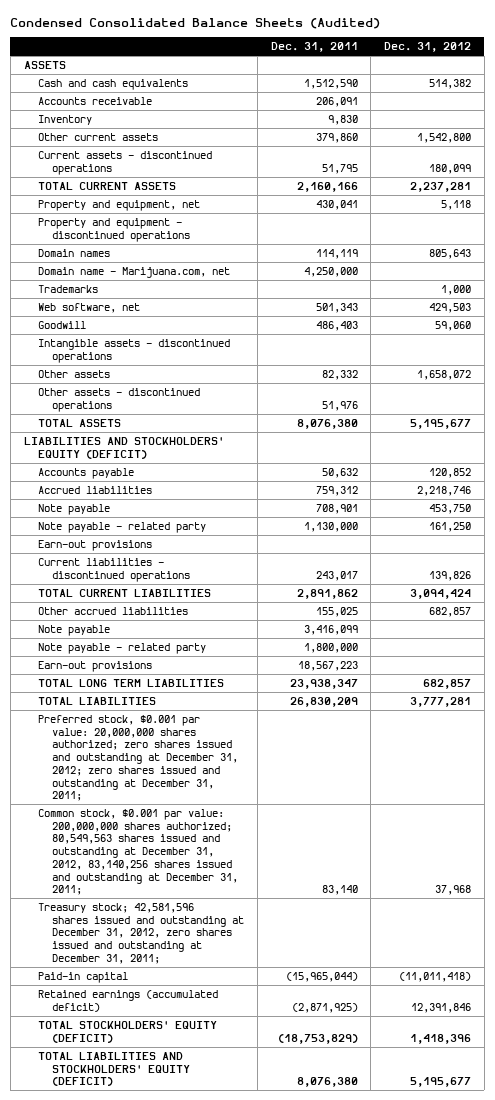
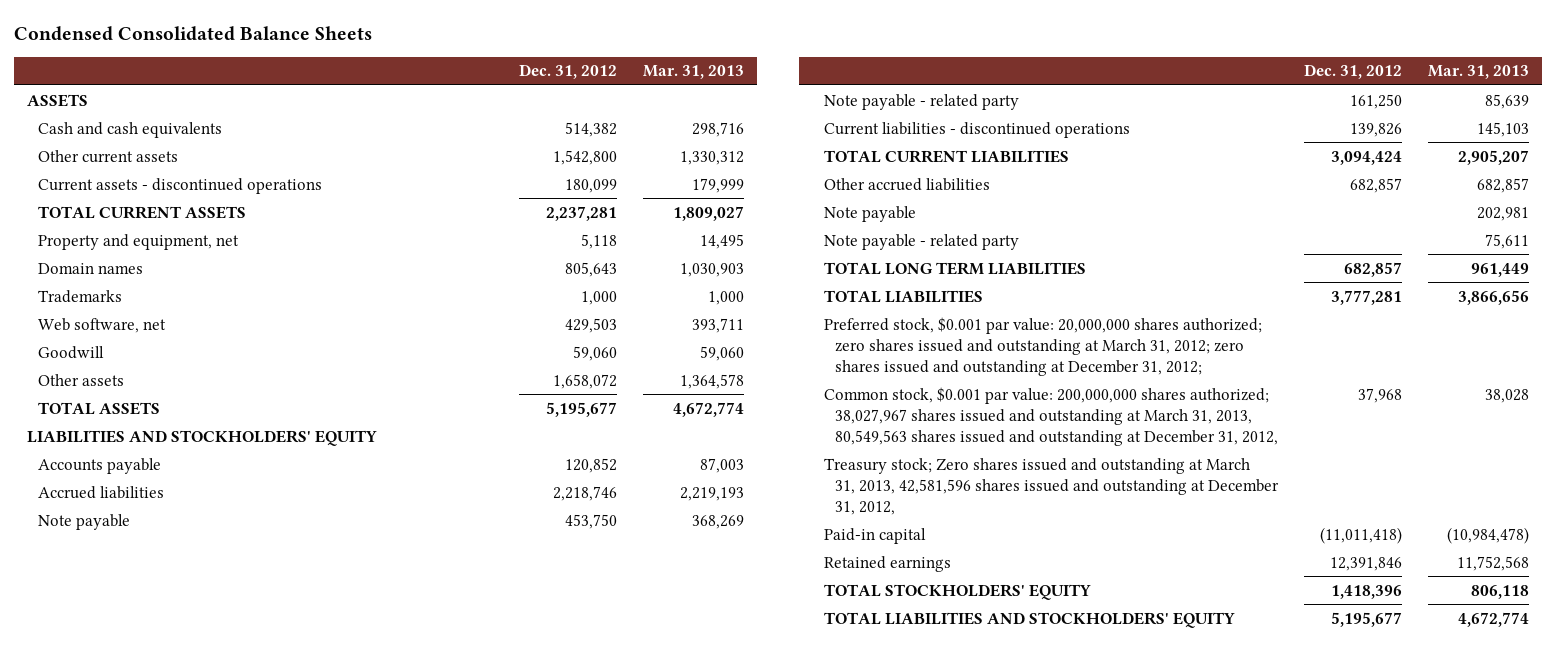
- Condensed Consolidated Balance Sheets (Audited)
+ Condensed Consolidated Balance Sheets
- | Dec. 31, 2011 | Dec. 31, 2012
+ | Dec. 31, 2012 | Mar. 31, 2013
- Accounts receivable | 206,091 |
- Inventory | 9,830 |
- Property and equipment - discontinued operations
- Domain name - Marijuana.com, net | 4,250,000 |
- Intangible assets - discontinued operations
- Other assets - discontinued operations | 51,976 |
- LIABILITIES AND STOCKHOLDERS' EQUITY (DEFICIT)
+ LIABILITIES AND STOCKHOLDERS' EQUITY
- Earn-out provisions
- Earn-out provisions | 18,567,223 |
- Preferred stock, $0.001 par value: 20,000,000 shares authorized; zero shares issued and outstanding at December 31, 2012; zero shares issued and outstanding at December 31, 2011;
- Common stock, $0.001 par value: 200,000,000 shares authorized; 80,549,563 shares issued and outstanding at December 31, 2012, 83,140,256 shares issued and outstanding at December 31, 2011; | 83,140 | 37,968
- Treasury stock; 42,581,596 shares issued and outstanding at December 31, 2012, zero shares issued and outstanding at December 31, 2011;
+ Preferred stock, $0.001 par value: 20,000,000 shares authorized; zero shares issued and outstanding at March 31, 2012; zero shares issued and outstanding at December 31, 2012;
+ Common stock, $0.001 par value: 200,000,000 shares authorized; 38,027,967 shares issued and outstanding at March 31, 2013, 80,549,563 shares issued and outstanding at December 31, 2012, | 37,968 | 38,028
+ Treasury stock; Zero shares issued and outstanding at March 31, 2013, 42,581,596 shares issued and outstanding at December 31, 2012,
- Retained earnings (accumulated deficit) | (2,871,925) | 12,391,846
- TOTAL STOCKHOLDERS' EQUITY (DEFICIT) | (18,753,829) | 1,418,396
- TOTAL LIABILITIES AND STOCKHOLDERS' EQUITY (DEFICIT) | 8,076,380 | 5,195,677
+ Retained earnings | 12,391,846 | 11,752,568
+ TOTAL STOCKHOLDERS' EQUITY | 1,418,396 | 806,118
+ TOTAL LIABILITIES AND STOCKHOLDERS' EQUITY | 5,195,677 | 4,672,774

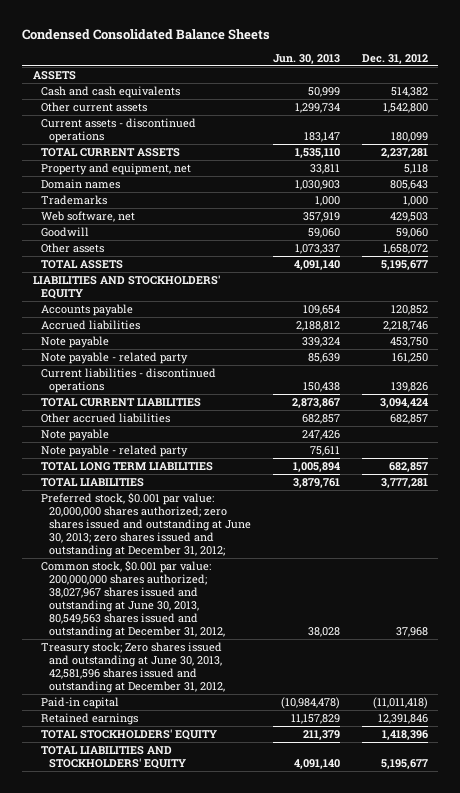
- | Dec. 31, 2012 | Mar. 31, 2013
+ | Jun. 30, 2013 | Dec. 31, 2012
- Preferred stock, $0.001 par value: 20,000,000 shares authorized; zero shares issued and outstanding at March 31, 2012; zero shares issued and outstanding at December 31, 2012;
- Common stock, $0.001 par value: 200,000,000 shares authorized; 38,027,967 shares issued and outstanding at March 31, 2013, 80,549,563 shares issued and outstanding at December 31, 2012, | 37,968 | 38,028
- Treasury stock; Zero shares issued and outstanding at March 31, 2013, 42,581,596 shares issued and outstanding at December 31, 2012,
+ Preferred stock, $0.001 par value: 20,000,000 shares authorized; zero shares issued and outstanding at June 30, 2013; zero shares issued and outstanding at December 31, 2012;
+ Common stock, $0.001 par value: 200,000,000 shares authorized; 38,027,967 shares issued and outstanding at June 30, 2013, 80,549,563 shares issued and outstanding at December 31, 2012, | 38,028 | 37,968
+ Treasury stock; Zero shares issued and outstanding at June 30, 2013, 42,581,596 shares issued and outstanding at December 31, 2012,

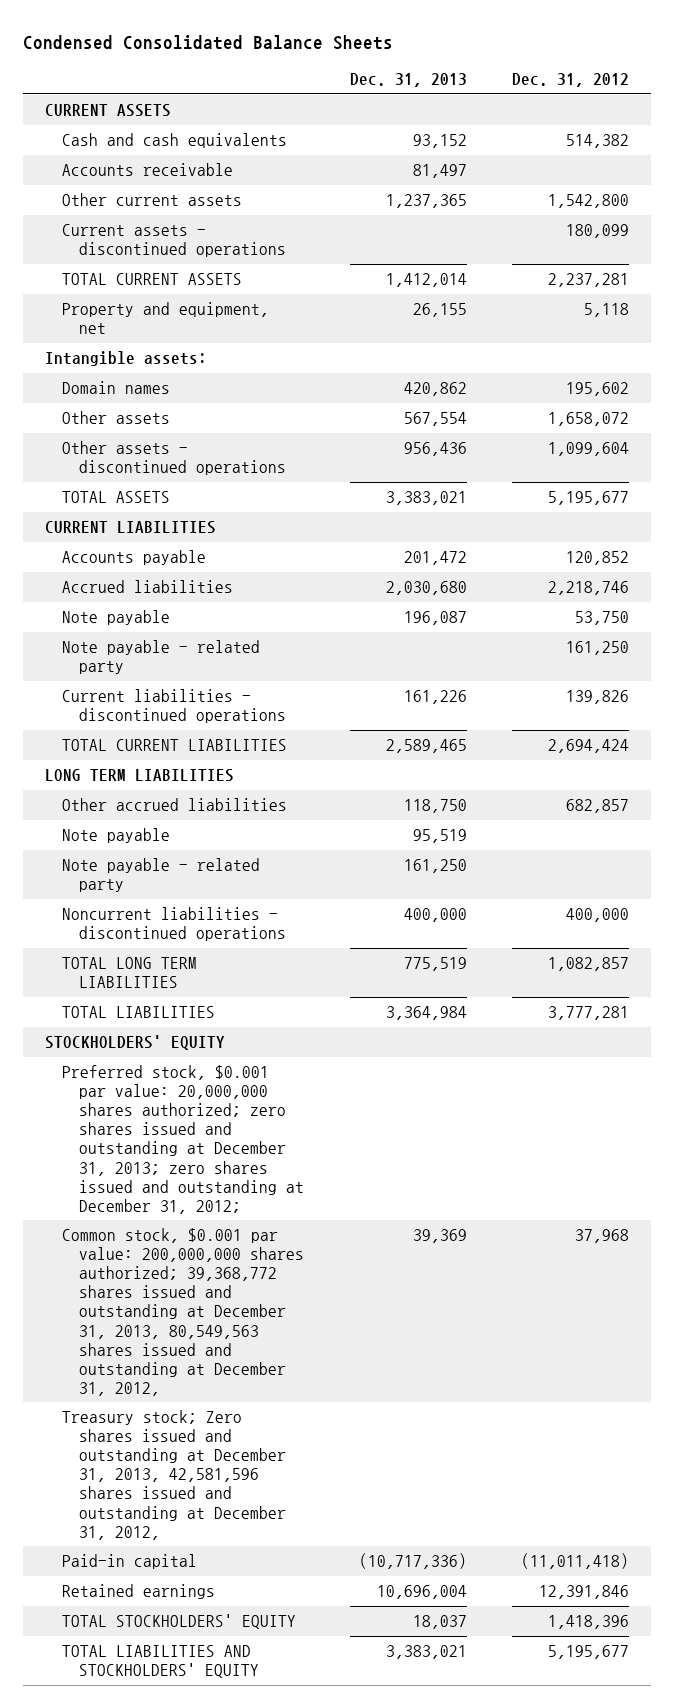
- | Jun. 30, 2013 | Dec. 31, 2012
+ | Dec. 31, 2013 | Dec. 31, 2012
- ASSETS
+ CURRENT ASSETS
+ Accounts receivable | 81,497 |
- Domain names | 1,030,903 | 805,643
- Trademarks | 1,000 | 1,000
- Web software, net | 357,919 | 429,503
- Goodwill | 59,060 | 59,060
+ Intangible assets:
+ Domain names | 420,862 | 195,602
+ Other assets - discontinued operations | 956,436 | 1,099,604
- LIABILITIES AND STOCKHOLDERS' EQUITY
+ CURRENT LIABILITIES
- Note payable | 339,324 | 453,750
+ Note payable | 196,087 | 53,750
- TOTAL CURRENT LIABILITIES | 2,873,867 | 3,094,424
+ TOTAL CURRENT LIABILITIES | 2,589,465 | 2,694,424
+ LONG TERM LIABILITIES
- TOTAL LONG TERM LIABILITIES | 1,005,894 | 682,857
+ Noncurrent liabilities - discontinued operations | 400,000 | 400,000
+ TOTAL LONG TERM LIABILITIES | 775,519 | 1,082,857
- Preferred stock, $0.001 par value: 20,000,000 shares authorized; zero shares issued and outstanding at June 30, 2013; zero shares issued and outstanding at December 31, 2012;
- Common stock, $0.001 par value: 200,000,000 shares authorized; 38,027,967 shares issued and outstanding at June 30, 2013, 80,549,563 shares issued and outstanding at December 31, 2012, | 38,028 | 37,968
- Treasury stock; Zero shares issued and outstanding at June 30, 2013, 42,581,596 shares issued and outstanding at December 31, 2012,
+ STOCKHOLDERS' EQUITY
+ Preferred stock, $0.001 par value: 20,000,000 shares authorized; zero shares issued and outstanding at December 31, 2013; zero shares issued and outstanding at December 31, 2012;
+ Common stock, $0.001 par value: 200,000,000 shares authorized; 39,368,772 shares issued and outstanding at December 31, 2013, 80,549,563 shares issued and outstanding at December 31, 2012, | 39,369 | 37,968
+ Treasury stock; Zero shares issued and outstanding at December 31, 2013, 42,581,596 shares issued and outstanding at December 31, 2012,

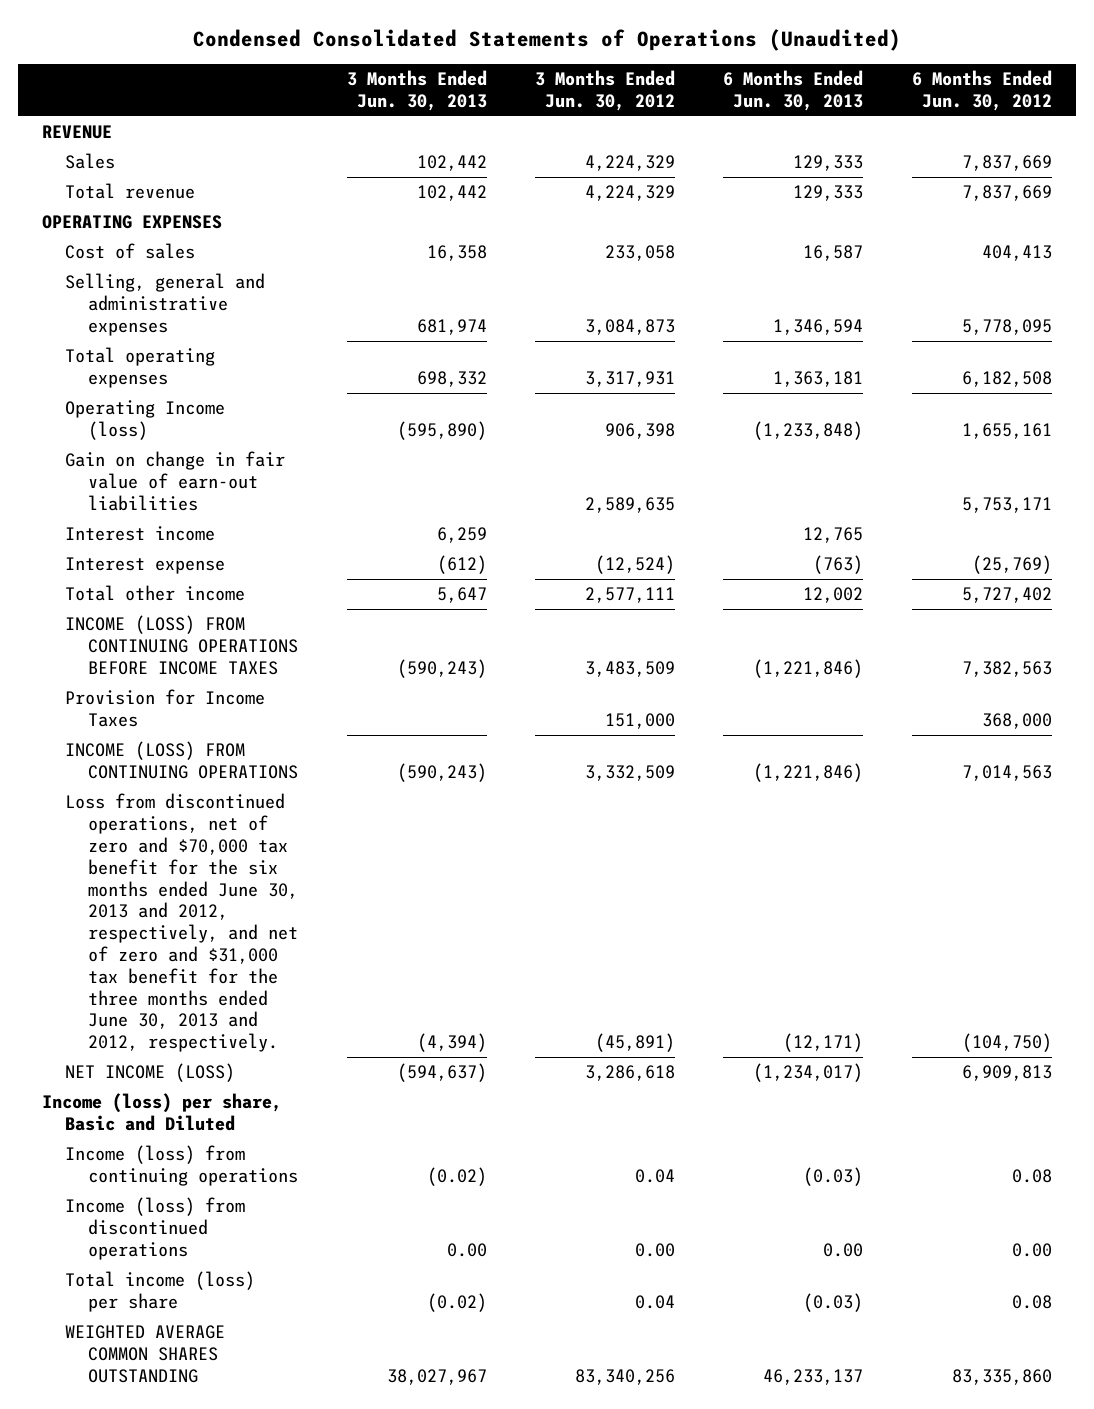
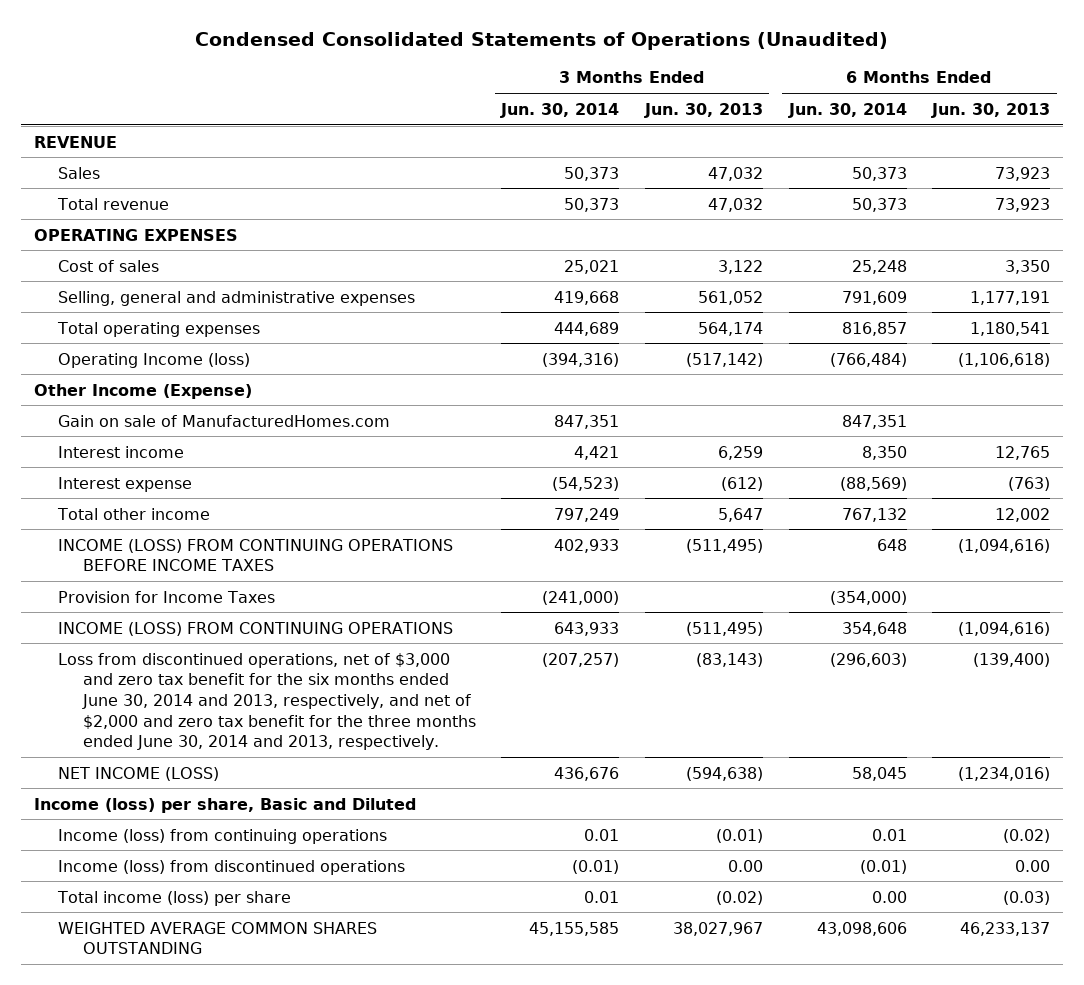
- | 3 Months Ended Jun. 30, 2013 | 3 Months Ended Jun. 30, 2012 | 6 Months Ended Jun. 30, 2013 | 6 Months Ended Jun. 30, 2012
+ | 3 Months Ended Jun. 30, 2014 | 3 Months Ended Jun. 30, 2013 | 6 Months Ended Jun. 30, 2014 | 6 Months Ended Jun. 30, 2013
- Sales | 102,442 | 4,224,329 | 129,333 | 7,837,669
- Total revenue | 102,442 | 4,224,329 | 129,333 | 7,837,669
+ Sales | 50,373 | 47,032 | 50,373 | 73,923
+ Total revenue | 50,373 | 47,032 | 50,373 | 73,923
- Cost of sales | 16,358 | 233,058 | 16,587 | 404,413
- Selling, general and administrative expenses | 681,974 | 3,084,873 | 1,346,594 | 5,778,095
- Total operating expenses | 698,332 | 3,317,931 | 1,363,181 | 6,182,508
- Operating Income (loss) | (595,890) | 906,398 | (1,233,848) | 1,655,161
- Gain on change in fair value of earn-out liabilities | | 2,589,635 | | 5,753,171
+ Cost of sales | 25,021 | 3,122 | 25,248 | 3,350
+ Selling, general and administrative expenses | 419,668 | 561,052 | 791,609 | 1,177,191
+ Total operating expenses | 444,689 | 564,174 | 816,857 | 1,180,541
+ Operating Income (loss) | (394,316) | (517,142) | (766,484) | (1,106,618)
+ Other Income (Expense)
+ Gain on sale of ManufacturedHomes.com | 847,351 | | 847,351 |
- INCOME (LOSS) FROM CONTINUING OPERATIONS BEFORE INCOME TAXES | (590,243) | 3,483,509 | (1,221,846) | 7,382,563
+ INCOME (LOSS) FROM CONTINUING OPERATIONS BEFORE INCOME TAXES | 402,933 | (511,495) | 648 | (1,094,616)
- INCOME (LOSS) FROM CONTINUING OPERATIONS | (590,243) | 3,332,509 | (1,221,846) | 7,014,563
- Loss from discontinued operations, net of zero and $70,000 tax benefit for the six months ended June 30, 2013 and 2012, respectively, and net of zero and $31,000 tax benefit for the three months ended June 30, 2013 and 2012, respectively. | (4,394) | (45,891) | (12,171) | (104,750)
- NET INCOME (LOSS) | (594,637) | 3,286,618 | (1,234,017) | 6,909,813
+ INCOME (LOSS) FROM CONTINUING OPERATIONS | 643,933 | (511,495) | 354,648 | (1,094,616)
+ Loss from discontinued operations, net of $3,000 and zero tax benefit for the six months ended June 30, 2014 and 2013, respectively, and net of $2,000 and zero tax benefit for the three months ended June 30, 2014 and 2013, respectively. | (207,257) | (83,143) | (296,603) | (139,400)
+ NET INCOME (LOSS) | 436,676 | (594,638) | 58,045 | (1,234,016)
- Income (loss) from continuing operations | (0.02) | 0.04 | (0.03) | 0.08
+ Income (loss) from continuing operations | 0.01 | (0.01) | 0.01 | (0.02)

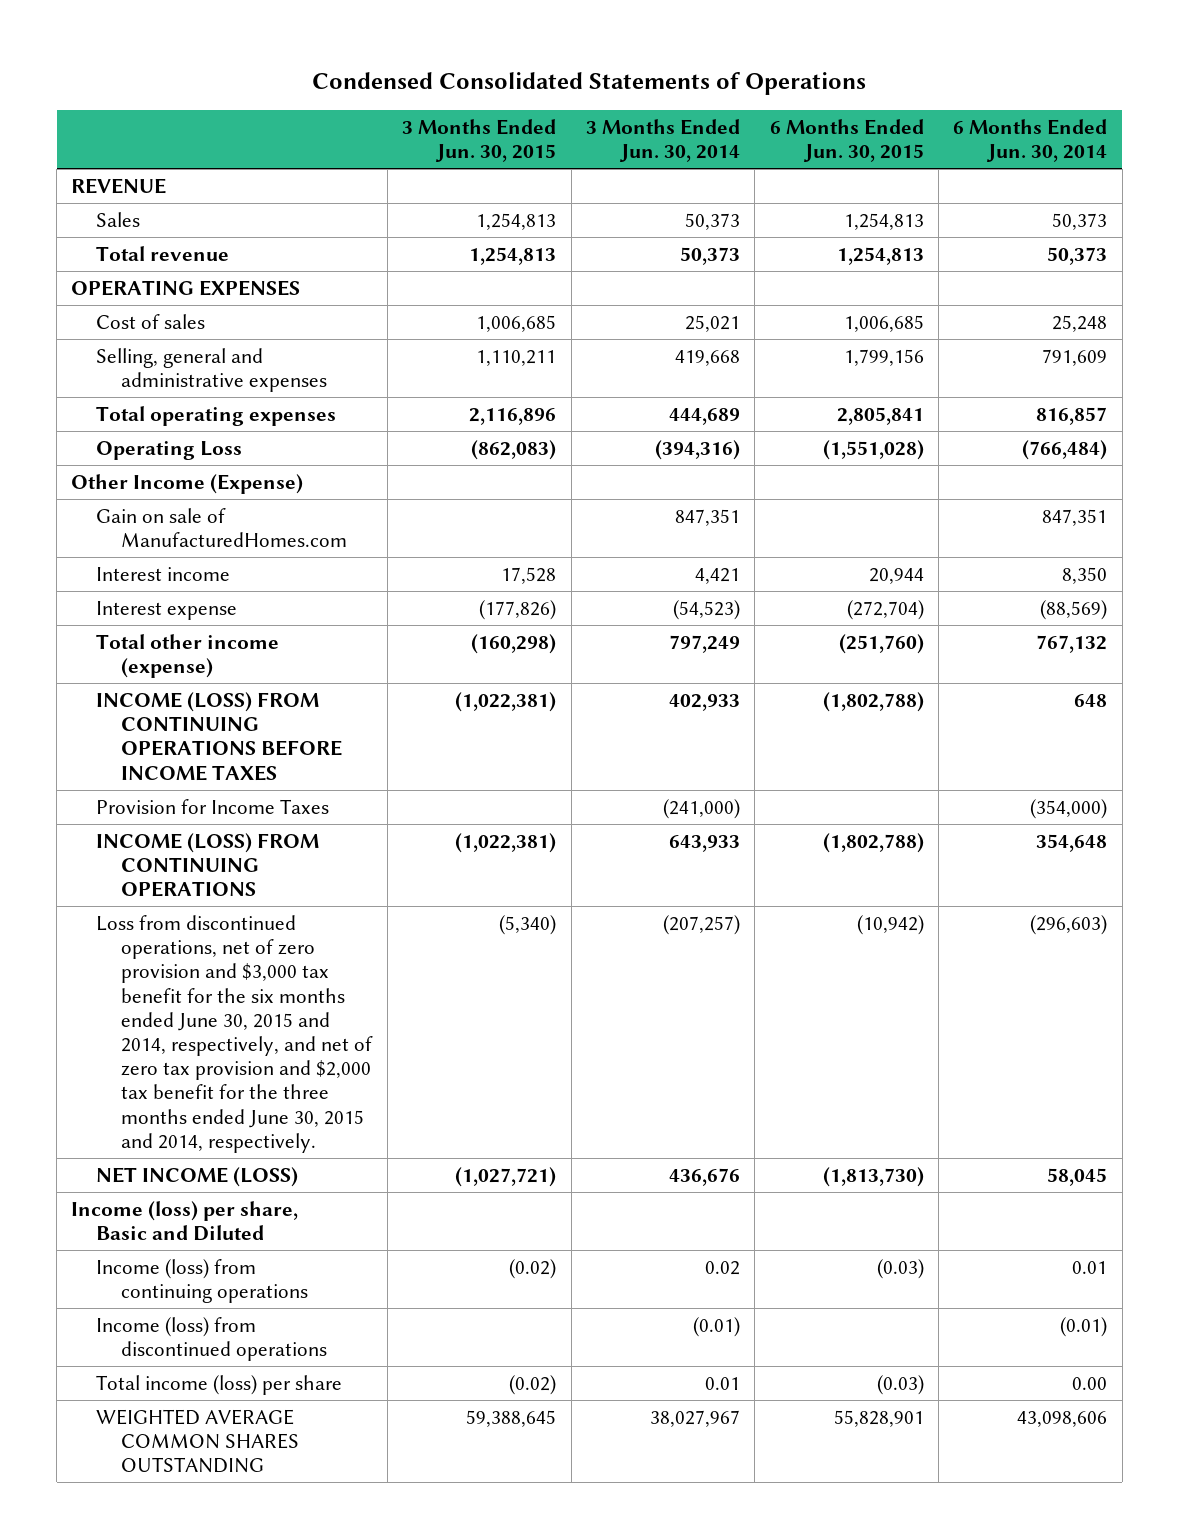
- Condensed Consolidated Statements of Operations (Unaudited)
+ Condensed Consolidated Statements of Operations
- | 3 Months Ended Jun. 30, 2014 | 3 Months Ended Jun. 30, 2013 | 6 Months Ended Jun. 30, 2014 | 6 Months Ended Jun. 30, 2013
+ | 3 Months Ended Jun. 30, 2015 | 3 Months Ended Jun. 30, 2014 | 6 Months Ended Jun. 30, 2015 | 6 Months Ended Jun. 30, 2014
- Operating Income (loss) | (394,316) | (517,142) | (766,484) | (1,106,618)
+ Operating Loss | (862,083) | (394,316) | (1,551,028) | (766,484)
- Total other income | 797,249 | 5,647 | 767,132 | 12,002
+ Total other income (expense) | (160,298) | 797,249 | (251,760) | 767,132
- Loss from discontinued operations, net of $3,000 and zero tax benefit for the six months ended June 30, 2014 and 2013, respectively, and net of $2,000 and zero tax benefit for the three months ended June 30, 2014 and 2013, respectively. | (207,257) | (83,143) | (296,603) | (139,400)
+ Loss from discontinued operations, net of zero provision and $3,000 tax benefit for the six months ended June 30, 2015 and 2014, respectively, and net of zero tax provision and $2,000 tax benefit for the three months ended June 30, 2015 and 2014, respectively. | (5,340) | (207,257) | (10,942) | (296,603)
- Income (loss) from continuing operations | 0.01 | (0.01) | 0.01 | (0.02)
+ Income (loss) from continuing operations | (0.02) | 0.02 | (0.03) | 0.01
- WEIGHTED AVERAGE COMMON SHARES OUTSTANDING | 45,155,585 | 38,027,967 | 43,098,606 | 46,233,137
+ WEIGHTED AVERAGE COMMON SHARES OUTSTANDING | 59,388,645 | 38,027,967 | 55,828,901 | 43,098,606

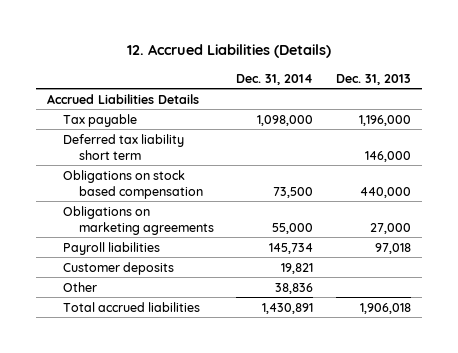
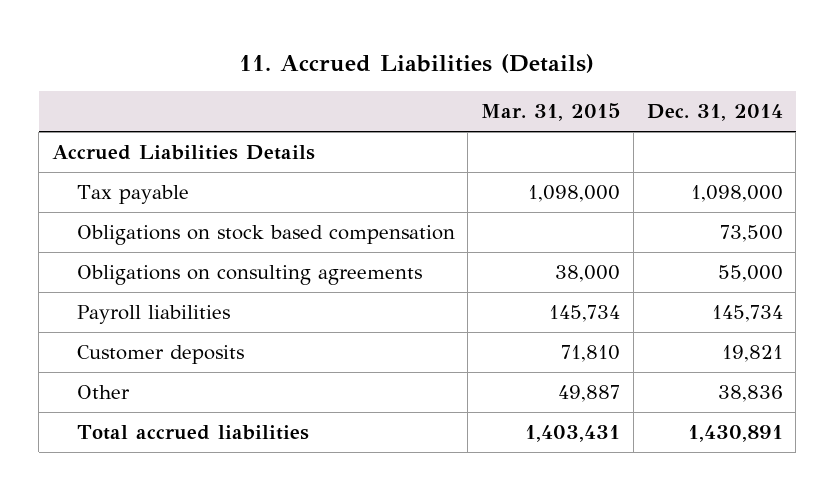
- 12. Accrued Liabilities (Details)
+ 11. Accrued Liabilities (Details)
- | Dec. 31, 2014 | Dec. 31, 2013
+ | Mar. 31, 2015 | Dec. 31, 2014
- Deferred tax liability short term | | 146,000
- Obligations on marketing agreements | 55,000 | 27,000
+ Obligations on consulting agreements | 38,000 | 55,000

